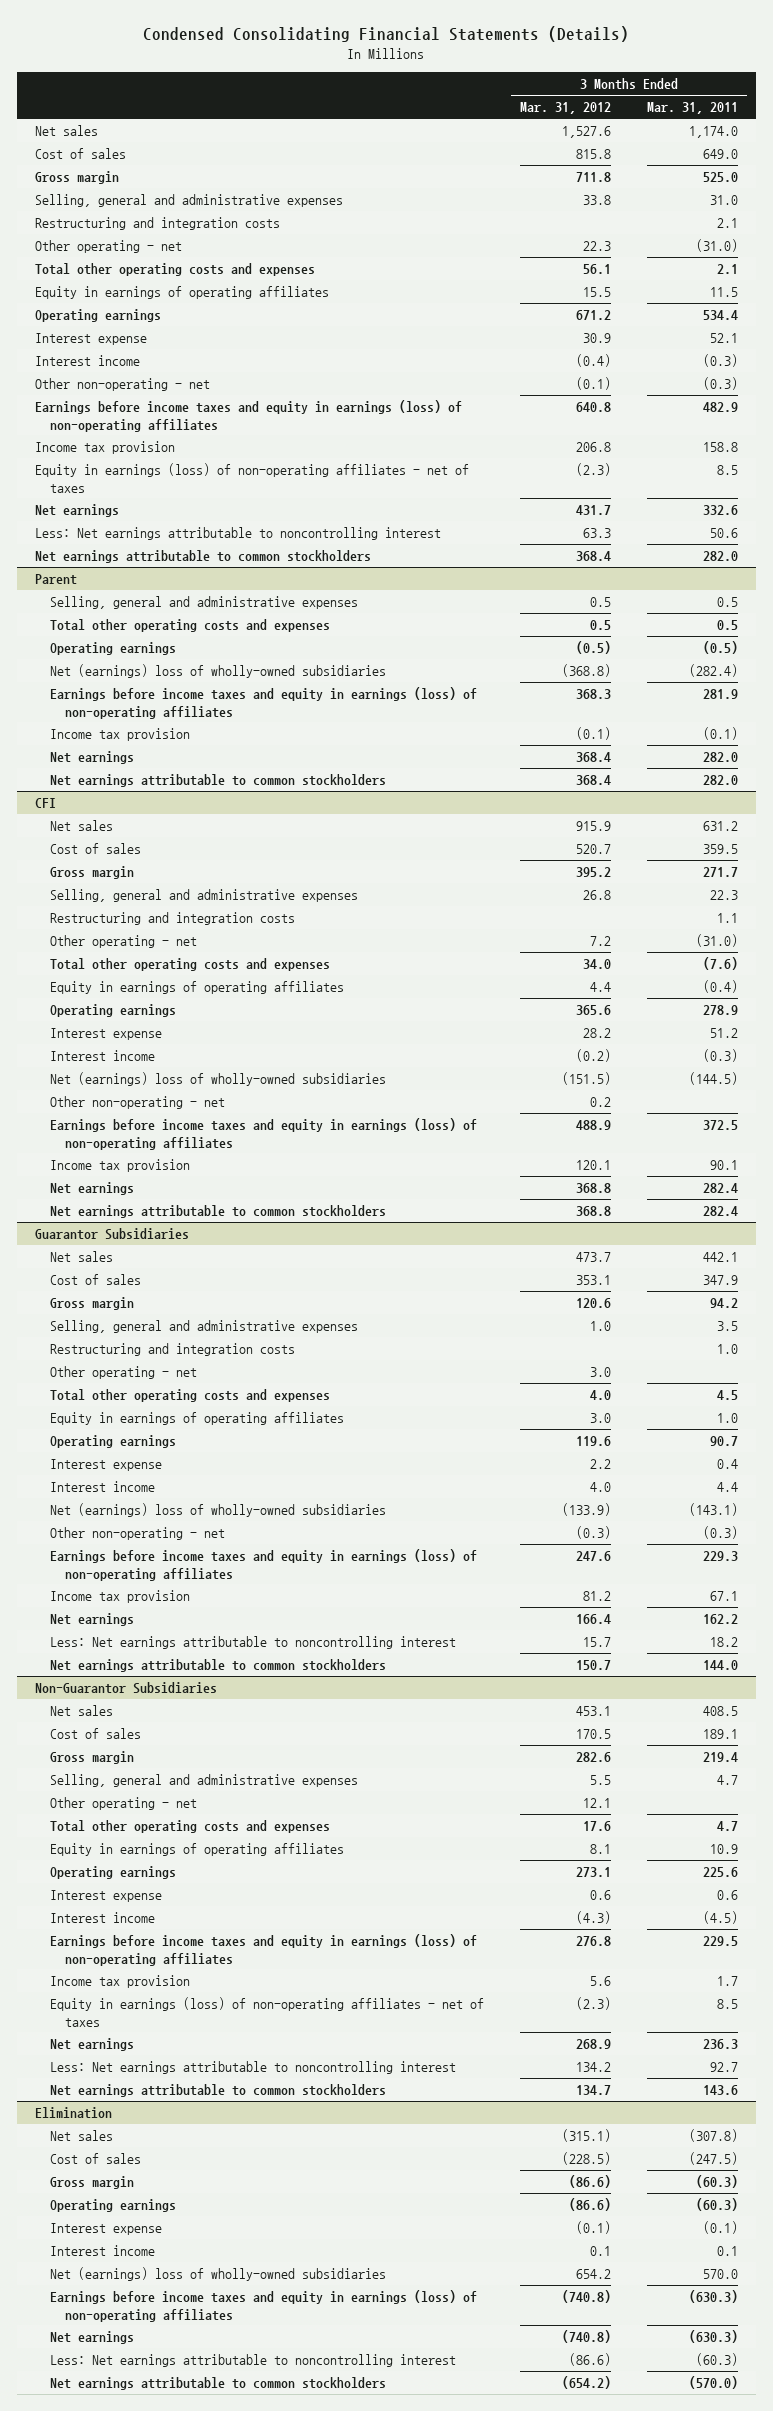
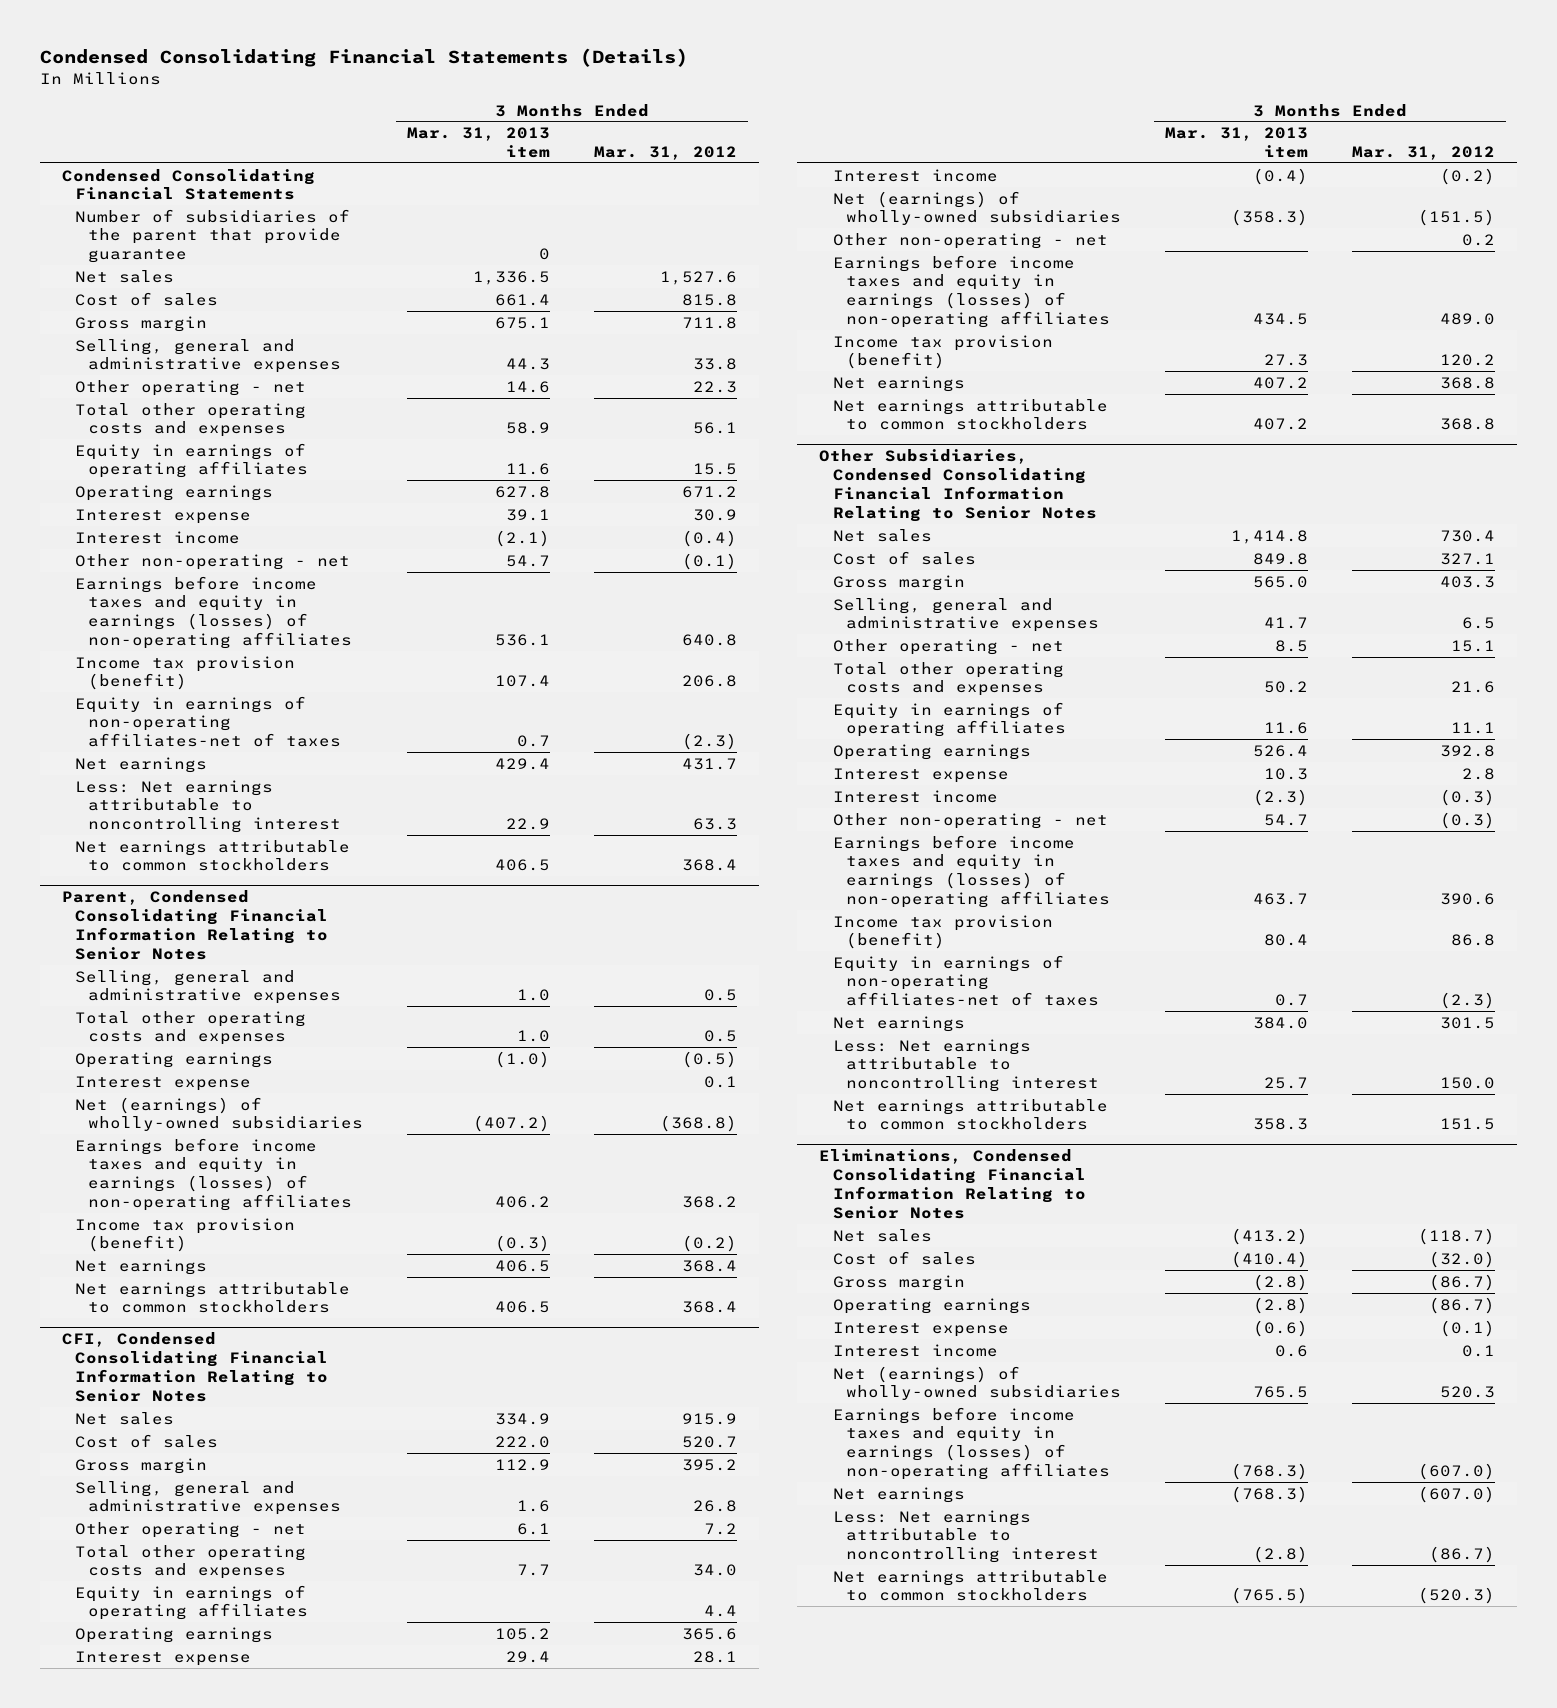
- | 3 Months Ended Mar. 31, 2012 | 3 Months Ended Mar. 31, 2011
+ | 3 Months Ended Mar. 31, 2013 item | 3 Months Ended Mar. 31, 2012
+ Condensed Consolidating Financial Statements
+ Number of subsidiaries of the parent that provide guarantee | 0 |
- Restructuring and integration costs | | 2.1
- Earnings before income taxes and equity in earnings (loss) of non-operating affiliates | 640.8 | 482.9
- Income tax provision | 206.8 | 158.8
- Equity in earnings (loss) of non-operating affiliates - net of taxes | (2.3) | 8.5
+ Earnings before income taxes and equity in earnings (losses) of non-operating affiliates | 536.1 | 640.8
+ Income tax provision (benefit) | 107.4 | 206.8
+ Equity in earnings of non-operating affiliates-net of taxes | 0.7 | (2.3)
- Parent
+ Parent, Condensed Consolidating Financial Information Relating to Senior Notes
- Net (earnings) loss of wholly-owned subsidiaries | (368.8) | (282.4)
- Earnings before income taxes and equity in earnings (loss) of non-operating affiliates | 368.3 | 281.9
- Income tax provision | (0.1) | (0.1)
+ Interest expense | | 0.1
+ Net (earnings) of wholly-owned subsidiaries | (407.2) | (368.8)
+ Earnings before income taxes and equity in earnings (losses) of non-operating affiliates | 406.2 | 368.2
+ Income tax provision (benefit) | (0.3) | (0.2)
- CFI
+ CFI, Condensed Consolidating Financial Information Relating to Senior Notes
- Restructuring and integration costs | | 1.1
- Interest expense | 28.2 | 51.2
+ Interest expense | 29.4 | 28.1
- Net (earnings) loss of wholly-owned subsidiaries | (151.5) | (144.5)
+ Net (earnings) of wholly-owned subsidiaries | (358.3) | (151.5)
- Earnings before income taxes and equity in earnings (loss) of non-operating affiliates | 488.9 | 372.5
- Income tax provision | 120.1 | 90.1
+ Earnings before income taxes and equity in earnings (losses) of non-operating affiliates | 434.5 | 489.0
+ Income tax provision (benefit) | 27.3 | 120.2
- Guarantor Subsidiaries
- Net sales | 473.7 | 442.1
- Cost of sales | 353.1 | 347.9
- Gross margin | 120.6 | 94.2
- Selling, general and administrative expenses | 1.0 | 3.5
- Restructuring and integration costs | | 1.0
- Other operating - net | 3.0 |
- Total other operating costs and expenses | 4.0 | 4.5
- Equity in earnings of operating affiliates | 3.0 | 1.0
- Operating earnings | 119.6 | 90.7
- Interest expense | 2.2 | 0.4
- Interest income | 4.0 | 4.4
- Net (earnings) loss of wholly-owned subsidiaries | (133.9) | (143.1)
+ Other Subsidiaries, Condensed Consolidating Financial Information Relating to Senior Notes
+ Net sales | 1,414.8 | 730.4
+ Cost of sales | 849.8 | 327.1
+ Gross margin | 565.0 | 403.3
+ Selling, general and administrative expenses | 41.7 | 6.5
+ Other operating - net | 8.5 | 15.1
+ Total other operating costs and expenses | 50.2 | 21.6
+ Equity in earnings of operating affiliates | 11.6 | 11.1
+ Operating earnings | 526.4 | 392.8
+ Interest expense | 10.3 | 2.8
+ Interest income | (2.3) | (0.3)
- Earnings before income taxes and equity in earnings (loss) of non-operating affiliates | 247.6 | 229.3
- Income tax provision | 81.2 | 67.1
- Net earnings | 166.4 | 162.2
- Less: Net earnings attributable to noncontrolling interest | 15.7 | 18.2
- Net earnings attributable to common stockholders | 150.7 | 144.0
- Non-Guarantor Subsidiaries
- Net sales | 453.1 | 408.5
- Cost of sales | 170.5 | 189.1
- Gross margin | 282.6 | 219.4
- Selling, general and administrative expenses | 5.5 | 4.7
- Other operating - net | 12.1 |
- Total other operating costs and expenses | 17.6 | 4.7
- Equity in earnings of operating affiliates | 8.1 | 10.9
- Operating earnings | 273.1 | 225.6
- Interest expense | 0.6 | 0.6
- Interest income | (4.3) | (4.5)
- Earnings before income taxes and equity in earnings (loss) of non-operating affiliates | 276.8 | 229.5
- Income tax provision | 5.6 | 1.7
- Equity in earnings (loss) of non-operating affiliates - net of taxes | (2.3) | 8.5
- Net earnings | 268.9 | 236.3
- Less: Net earnings attributable to noncontrolling interest | 134.2 | 92.7
- Net earnings attributable to common stockholders | 134.7 | 143.6
- Elimination
- Net sales | (315.1) | (307.8)
- Cost of sales | (228.5) | (247.5)
- Gross margin | (86.6) | (60.3)
- Operating earnings | (86.6) | (60.3)
+ Earnings before income taxes and equity in earnings (losses) of non-operating affiliates | 463.7 | 390.6
+ Income tax provision (benefit) | 80.4 | 86.8
+ Equity in earnings of non-operating affiliates-net of taxes | 0.7 | (2.3)
+ Net earnings | 384.0 | 301.5
+ Less: Net earnings attributable to noncontrolling interest | 25.7 | 150.0
+ Net earnings attributable to common stockholders | 358.3 | 151.5
+ Eliminations, Condensed Consolidating Financial Information Relating to Senior Notes
+ Net sales | (413.2) | (118.7)
+ Cost of sales | (410.4) | (32.0)
+ Gross margin | (2.8) | (86.7)
+ Operating earnings | (2.8) | (86.7)
- Net (earnings) loss of wholly-owned subsidiaries | 654.2 | 570.0
- Earnings before income taxes and equity in earnings (loss) of non-operating affiliates | (740.8) | (630.3)
- Net earnings | (740.8) | (630.3)
- Less: Net earnings attributable to noncontrolling interest | (86.6) | (60.3)
- Net earnings attributable to common stockholders | (654.2) | (570.0)
+ Net (earnings) of wholly-owned subsidiaries | 765.5 | 520.3
+ Earnings before income taxes and equity in earnings (losses) of non-operating affiliates | (768.3) | (607.0)
+ Net earnings | (768.3) | (607.0)
+ Less: Net earnings attributable to noncontrolling interest | (2.8) | (86.7)
+ Net earnings attributable to common stockholders | (765.5) | (520.3)

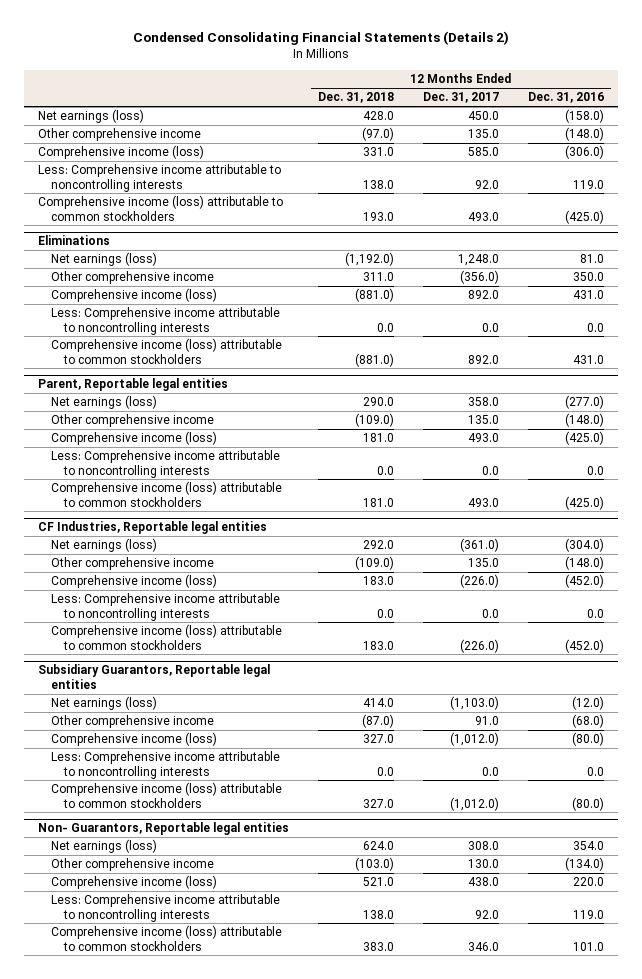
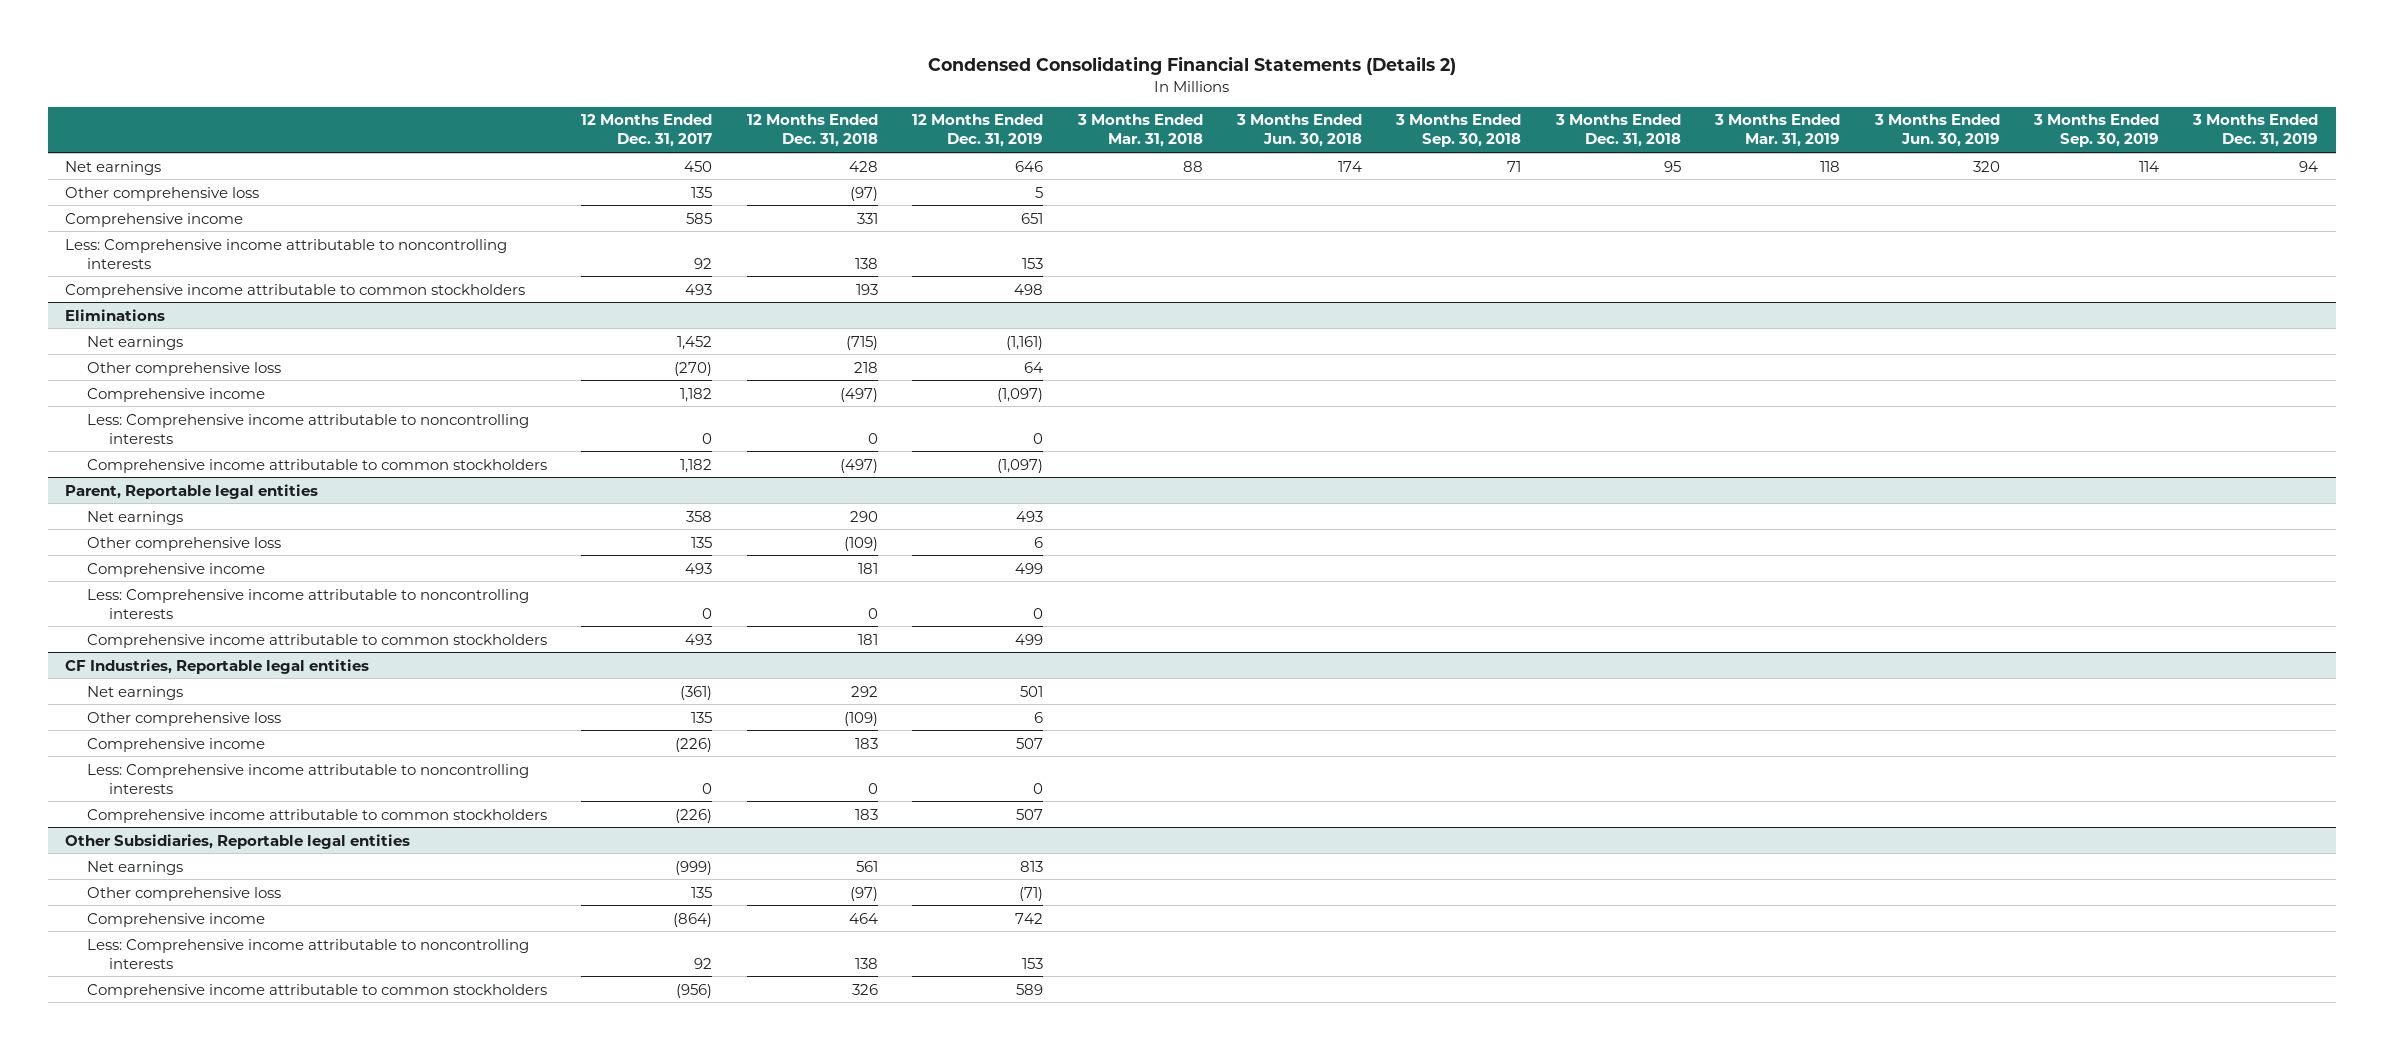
- | 12 Months Ended Dec. 31, 2018 | 12 Months Ended Dec. 31, 2017 | 12 Months Ended Dec. 31, 2016
+ | 12 Months Ended Dec. 31, 2017 | 12 Months Ended Dec. 31, 2018 | 12 Months Ended Dec. 31, 2019 | 3 Months Ended Mar. 31, 2018 | 3 Months Ended Jun. 30, 2018 | 3 Months Ended Sep. 30, 2018 | 3 Months Ended Dec. 31, 2018 | 3 Months Ended Mar. 31, 2019 | 3 Months Ended Jun. 30, 2019 | 3 Months Ended Sep. 30, 2019 | 3 Months Ended Dec. 31, 2019
- Net earnings (loss) | 428.0 | 450.0 | (158.0)
- Other comprehensive income | (97.0) | 135.0 | (148.0)
- Comprehensive income (loss) | 331.0 | 585.0 | (306.0)
- Less: Comprehensive income attributable to noncontrolling interests | 138.0 | 92.0 | 119.0
- Comprehensive income (loss) attributable to common stockholders | 193.0 | 493.0 | (425.0)
+ Net earnings | 450 | 428 | 646 | 88 | 174 | 71 | 95 | 118 | 320 | 114 | 94
+ Other comprehensive loss | 135 | (97) | 5 | | | | | | | |
+ Comprehensive income | 585 | 331 | 651 | | | | | | | |
+ Less: Comprehensive income attributable to noncontrolling interests | 92 | 138 | 153 | | | | | | | |
+ Comprehensive income attributable to common stockholders | 493 | 193 | 498 | | | | | | | |
@ Eliminations
- Net earnings (loss) | (1,192.0) | 1,248.0 | 81.0
- Other comprehensive income | 311.0 | (356.0) | 350.0
- Comprehensive income (loss) | (881.0) | 892.0 | 431.0
- Less: Comprehensive income attributable to noncontrolling interests | 0.0 | 0.0 | 0.0
- Comprehensive income (loss) attributable to common stockholders | (881.0) | 892.0 | 431.0
+ Net earnings | 1,452 | (715) | (1,161) | | | | | | | |
+ Other comprehensive loss | (270) | 218 | 64 | | | | | | | |
+ Comprehensive income | 1,182 | (497) | (1,097) | | | | | | | |
+ Less: Comprehensive income attributable to noncontrolling interests | 0 | 0 | 0 | | | | | | | |
+ Comprehensive income attributable to common stockholders | 1,182 | (497) | (1,097) | | | | | | | |
@ Parent, Reportable legal entities
- Net earnings (loss) | 290.0 | 358.0 | (277.0)
- Other comprehensive income | (109.0) | 135.0 | (148.0)
- Comprehensive income (loss) | 181.0 | 493.0 | (425.0)
- Less: Comprehensive income attributable to noncontrolling interests | 0.0 | 0.0 | 0.0
- Comprehensive income (loss) attributable to common stockholders | 181.0 | 493.0 | (425.0)
+ Net earnings | 358 | 290 | 493 | | | | | | | |
+ Other comprehensive loss | 135 | (109) | 6 | | | | | | | |
+ Comprehensive income | 493 | 181 | 499 | | | | | | | |
+ Less: Comprehensive income attributable to noncontrolling interests | 0 | 0 | 0 | | | | | | | |
+ Comprehensive income attributable to common stockholders | 493 | 181 | 499 | | | | | | | |
@ CF Industries, Reportable legal entities
- Net earnings (loss) | 292.0 | (361.0) | (304.0)
- Other comprehensive income | (109.0) | 135.0 | (148.0)
- Comprehensive income (loss) | 183.0 | (226.0) | (452.0)
- Less: Comprehensive income attributable to noncontrolling interests | 0.0 | 0.0 | 0.0
- Comprehensive income (loss) attributable to common stockholders | 183.0 | (226.0) | (452.0)
- Subsidiary Guarantors, Reportable legal entities
- Net earnings (loss) | 414.0 | (1,103.0) | (12.0)
- Other comprehensive income | (87.0) | 91.0 | (68.0)
- Comprehensive income (loss) | 327.0 | (1,012.0) | (80.0)
- Less: Comprehensive income attributable to noncontrolling interests | 0.0 | 0.0 | 0.0
- Comprehensive income (loss) attributable to common stockholders | 327.0 | (1,012.0) | (80.0)
- Non- Guarantors, Reportable legal entities
- Net earnings (loss) | 624.0 | 308.0 | 354.0
- Other comprehensive income | (103.0) | 130.0 | (134.0)
- Comprehensive income (loss) | 521.0 | 438.0 | 220.0
- Less: Comprehensive income attributable to noncontrolling interests | 138.0 | 92.0 | 119.0
- Comprehensive income (loss) attributable to common stockholders | 383.0 | 346.0 | 101.0
@ CF Industries, Reportable legal entities
+ Net earnings | (361) | 292 | 501 | | | | | | | |
+ Other comprehensive loss | 135 | (109) | 6 | | | | | | | |
+ Comprehensive income | (226) | 183 | 507 | | | | | | | |
+ Less: Comprehensive income attributable to noncontrolling interests | 0 | 0 | 0 | | | | | | | |
+ Comprehensive income attributable to common stockholders | (226) | 183 | 507 | | | | | | | |
+ Other Subsidiaries, Reportable legal entities
+ Net earnings | (999) | 561 | 813 | | | | | | | |
+ Other comprehensive loss | 135 | (97) | (71) | | | | | | | |
+ Comprehensive income | (864) | 464 | 742 | | | | | | | |
+ Less: Comprehensive income attributable to noncontrolling interests | 92 | 138 | 153 | | | | | | | |
+ Comprehensive income attributable to common stockholders | (956) | 326 | 589 | | | | | | | |

